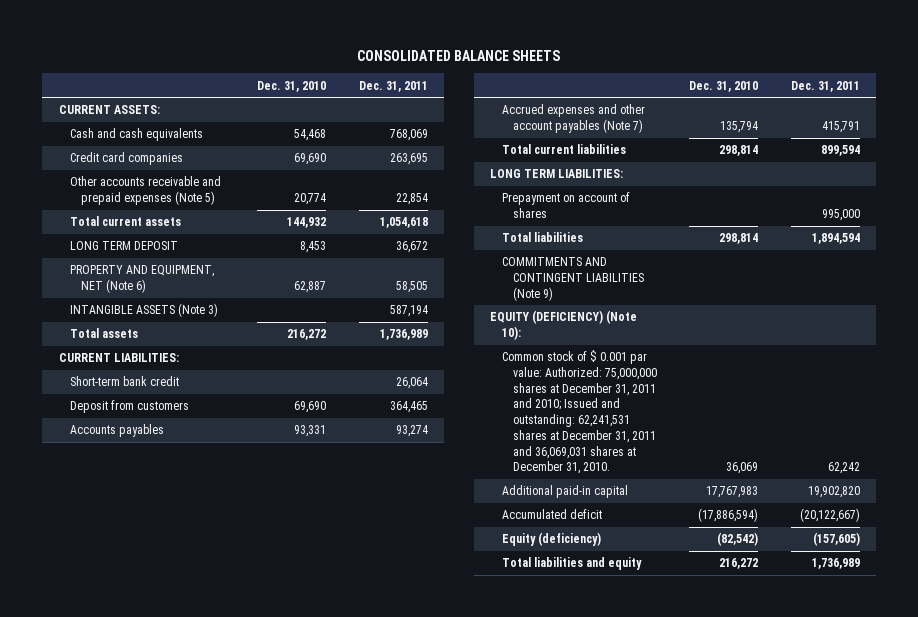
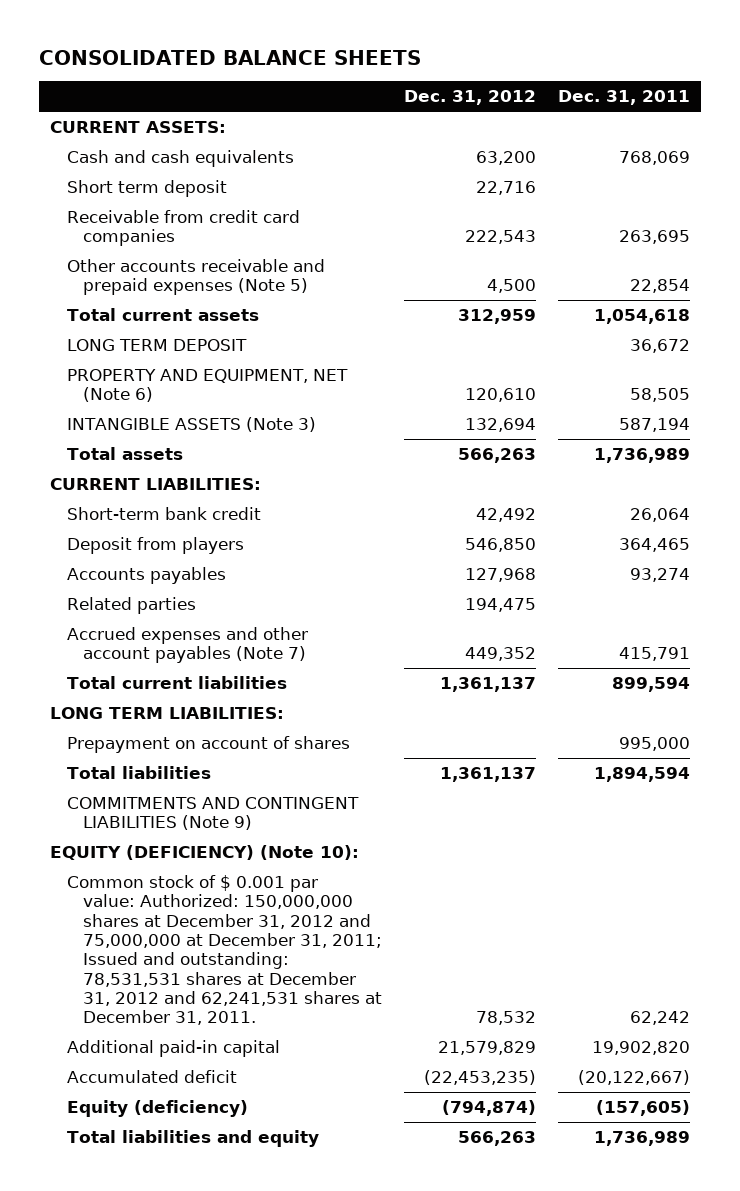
- | Dec. 31, 2010 | Dec. 31, 2011
+ | Dec. 31, 2012 | Dec. 31, 2011
- Credit card companies | 69,690 | 263,695
+ Short term deposit | 22,716 |
+ Receivable from credit card companies | 222,543 | 263,695
- Deposit from customers | 69,690 | 364,465
+ Deposit from players | 546,850 | 364,465
+ Related parties | 194,475 |
- Common stock of $ 0.001 par value: Authorized: 75,000,000 shares at December 31, 2011 and 2010; Issued and outstanding: 62,241,531 shares at December 31, 2011 and 36,069,031 shares at December 31, 2010. | 36,069 | 62,242
+ Common stock of $ 0.001 par value: Authorized: 150,000,000 shares at December 31, 2012 and 75,000,000 at December 31, 2011; Issued and outstanding: 78,531,531 shares at December 31, 2012 and 62,241,531 shares at December 31, 2011. | 78,532 | 62,242

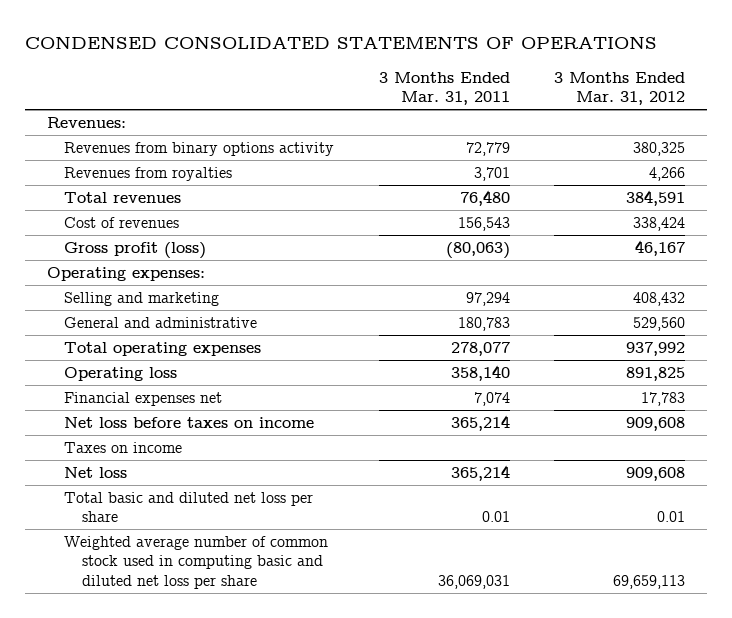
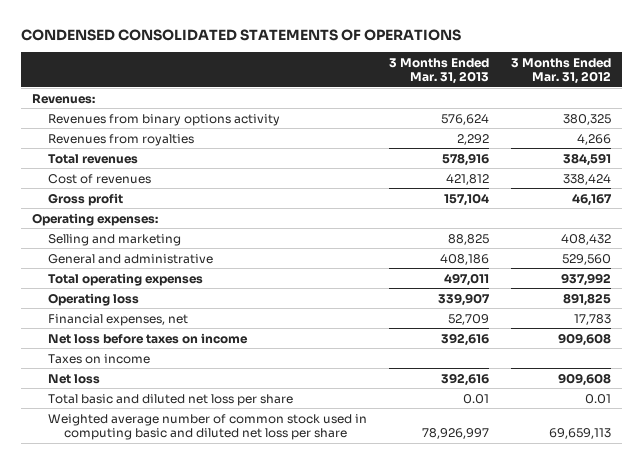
- | 3 Months Ended Mar. 31, 2011 | 3 Months Ended Mar. 31, 2012
+ | 3 Months Ended Mar. 31, 2013 | 3 Months Ended Mar. 31, 2012
- Gross profit (loss) | (80,063) | 46,167
+ Gross profit | 157,104 | 46,167
- Financial expenses net | 7,074 | 17,783
+ Financial expenses, net | 52,709 | 17,783

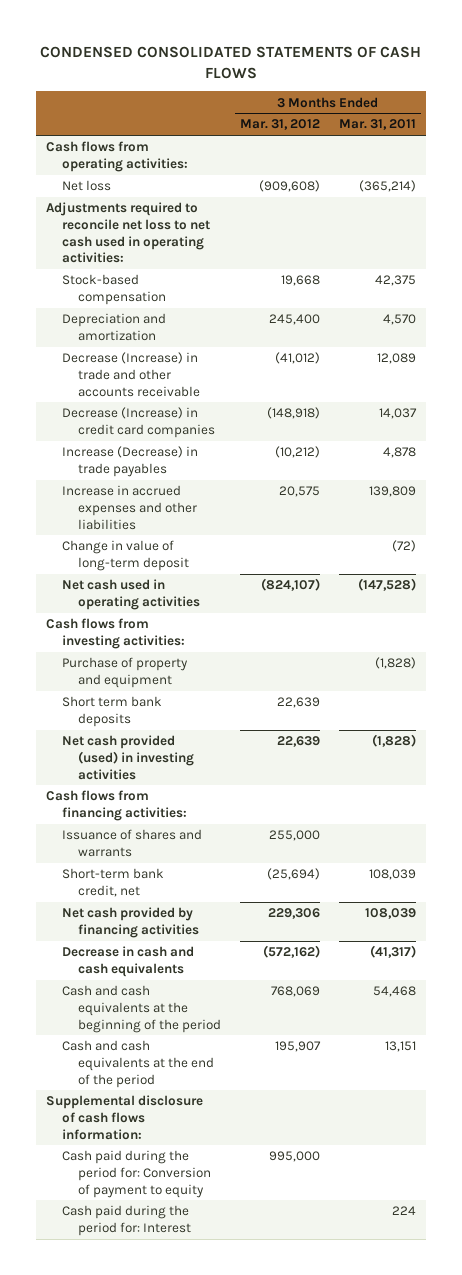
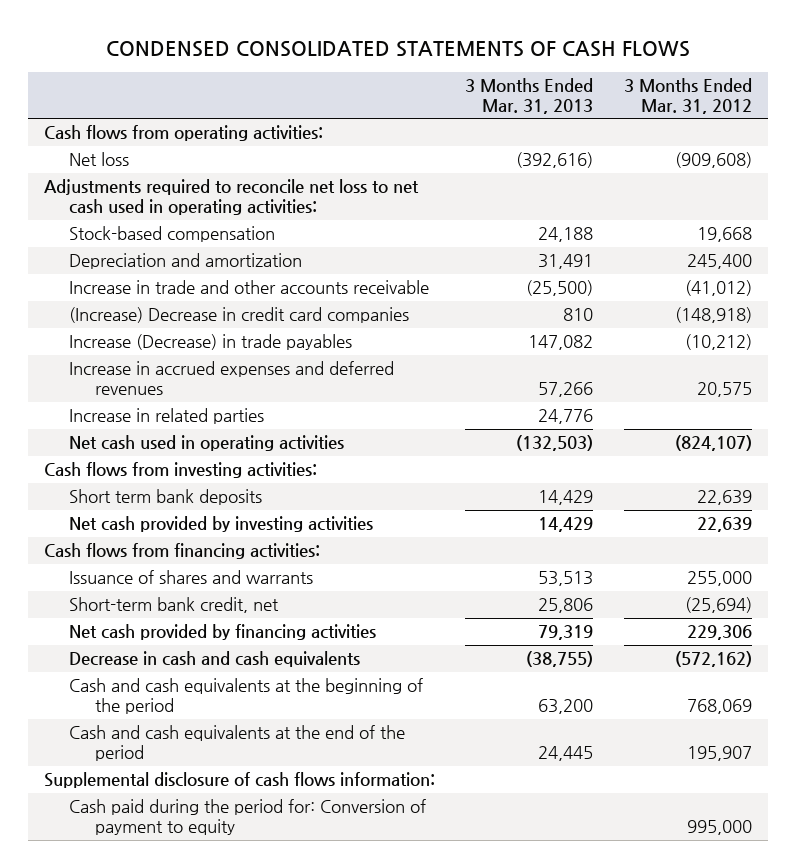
- | 3 Months Ended Mar. 31, 2012 | 3 Months Ended Mar. 31, 2011
+ | 3 Months Ended Mar. 31, 2013 | 3 Months Ended Mar. 31, 2012
- Decrease (Increase) in trade and other accounts receivable | (41,012) | 12,089
- Decrease (Increase) in credit card companies | (148,918) | 14,037
+ Increase in trade and other accounts receivable | (25,500) | (41,012)
+ (Increase) Decrease in credit card companies | 810 | (148,918)
- Increase in accrued expenses and other liabilities | 20,575 | 139,809
- Change in value of long-term deposit | | (72)
+ Increase in accrued expenses and deferred revenues | 57,266 | 20,575
+ Increase in related parties | 24,776 |
- Purchase of property and equipment | | (1,828)
- Net cash provided (used) in investing activities | 22,639 | (1,828)
+ Net cash provided by investing activities | 14,429 | 22,639
- Cash paid during the period for: Interest | | 224

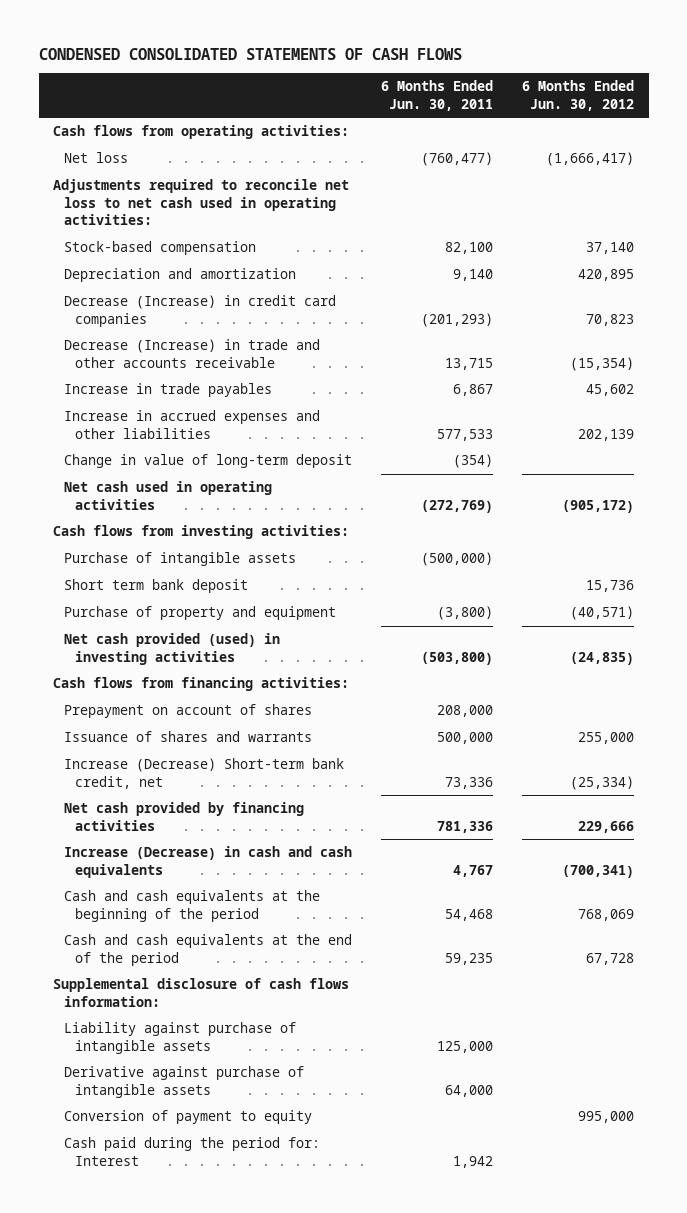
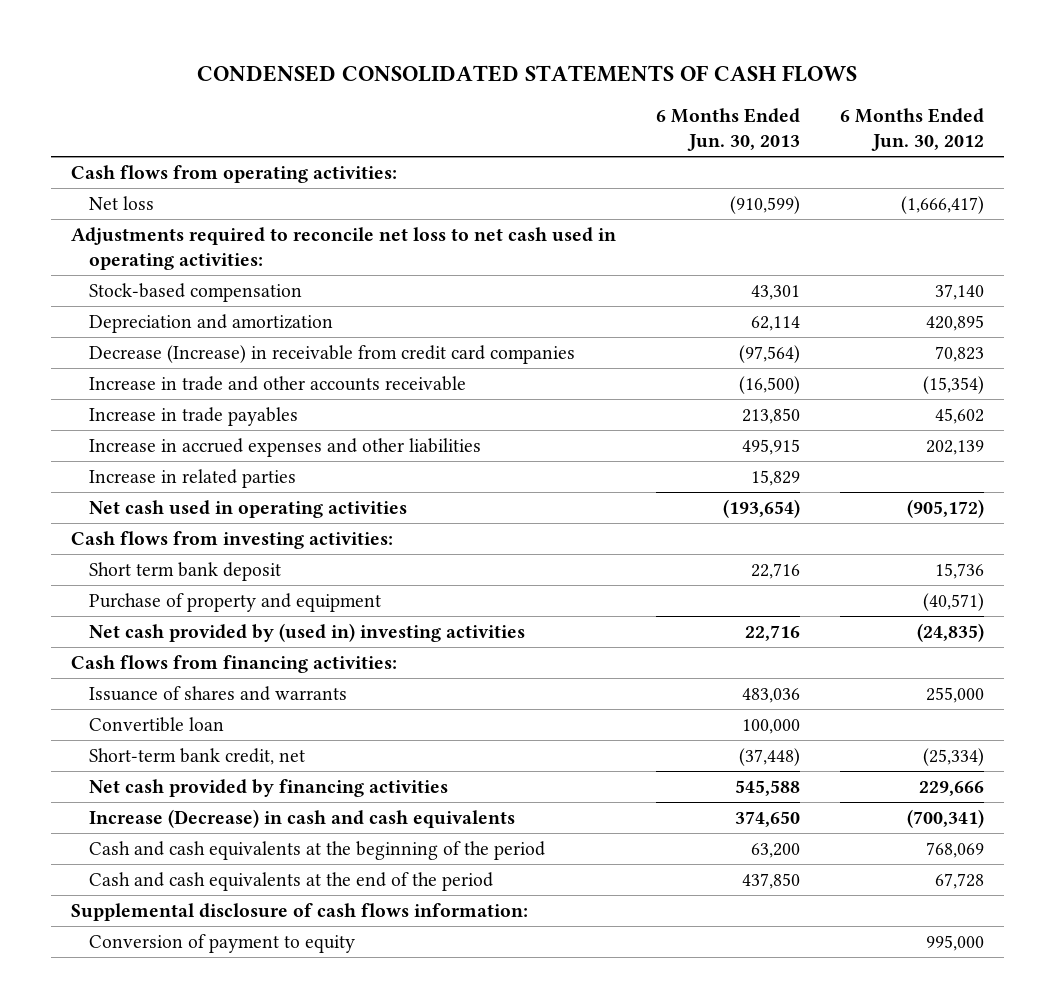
- | 6 Months Ended Jun. 30, 2011 | 6 Months Ended Jun. 30, 2012
+ | 6 Months Ended Jun. 30, 2013 | 6 Months Ended Jun. 30, 2012
- Decrease (Increase) in credit card companies | (201,293) | 70,823
- Decrease (Increase) in trade and other accounts receivable | 13,715 | (15,354)
+ Decrease (Increase) in receivable from credit card companies | (97,564) | 70,823
+ Increase in trade and other accounts receivable | (16,500) | (15,354)
- Change in value of long-term deposit | (354) |
+ Increase in related parties | 15,829 |
- Purchase of intangible assets | (500,000) |
- Net cash provided (used) in investing activities | (503,800) | (24,835)
+ Net cash provided by (used in) investing activities | 22,716 | (24,835)
- Prepayment on account of shares | 208,000 |
- Increase (Decrease) Short-term bank credit, net | 73,336 | (25,334)
+ Convertible loan | 100,000 |
+ Short-term bank credit, net | (37,448) | (25,334)
- Liability against purchase of intangible assets | 125,000 |
- Derivative against purchase of intangible assets | 64,000 |
- Cash paid during the period for: Interest | 1,942 |

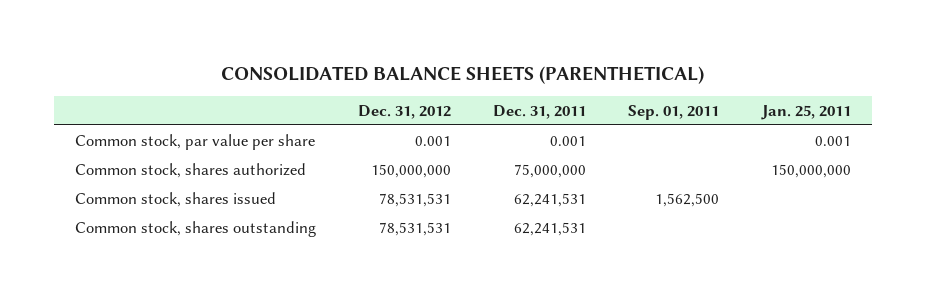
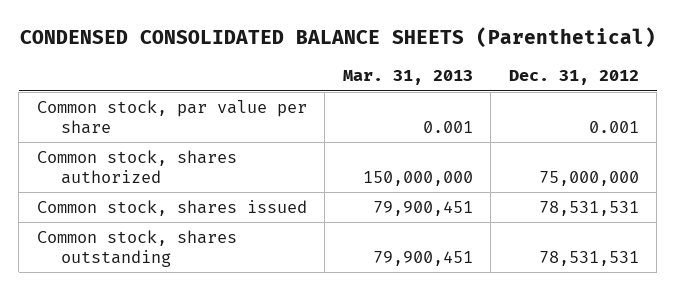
- CONSOLIDATED BALANCE SHEETS (PARENTHETICAL)
+ CONDENSED CONSOLIDATED BALANCE SHEETS (Parenthetical)
- | Dec. 31, 2012 | Dec. 31, 2011 | Sep. 01, 2011 | Jan. 25, 2011
+ | Mar. 31, 2013 | Dec. 31, 2012
- Common stock, shares authorized | 150,000,000 | 75,000,000 | | 150,000,000
+ Common stock, shares authorized | 150,000,000 | 75,000,000

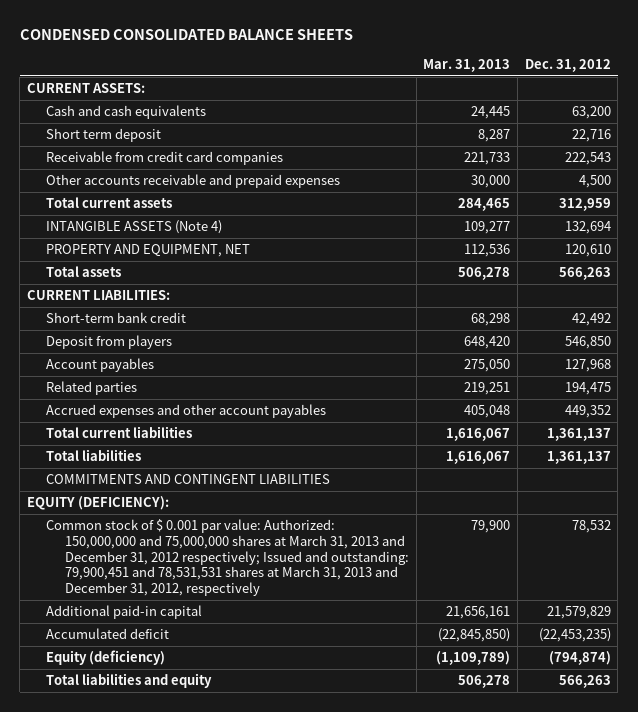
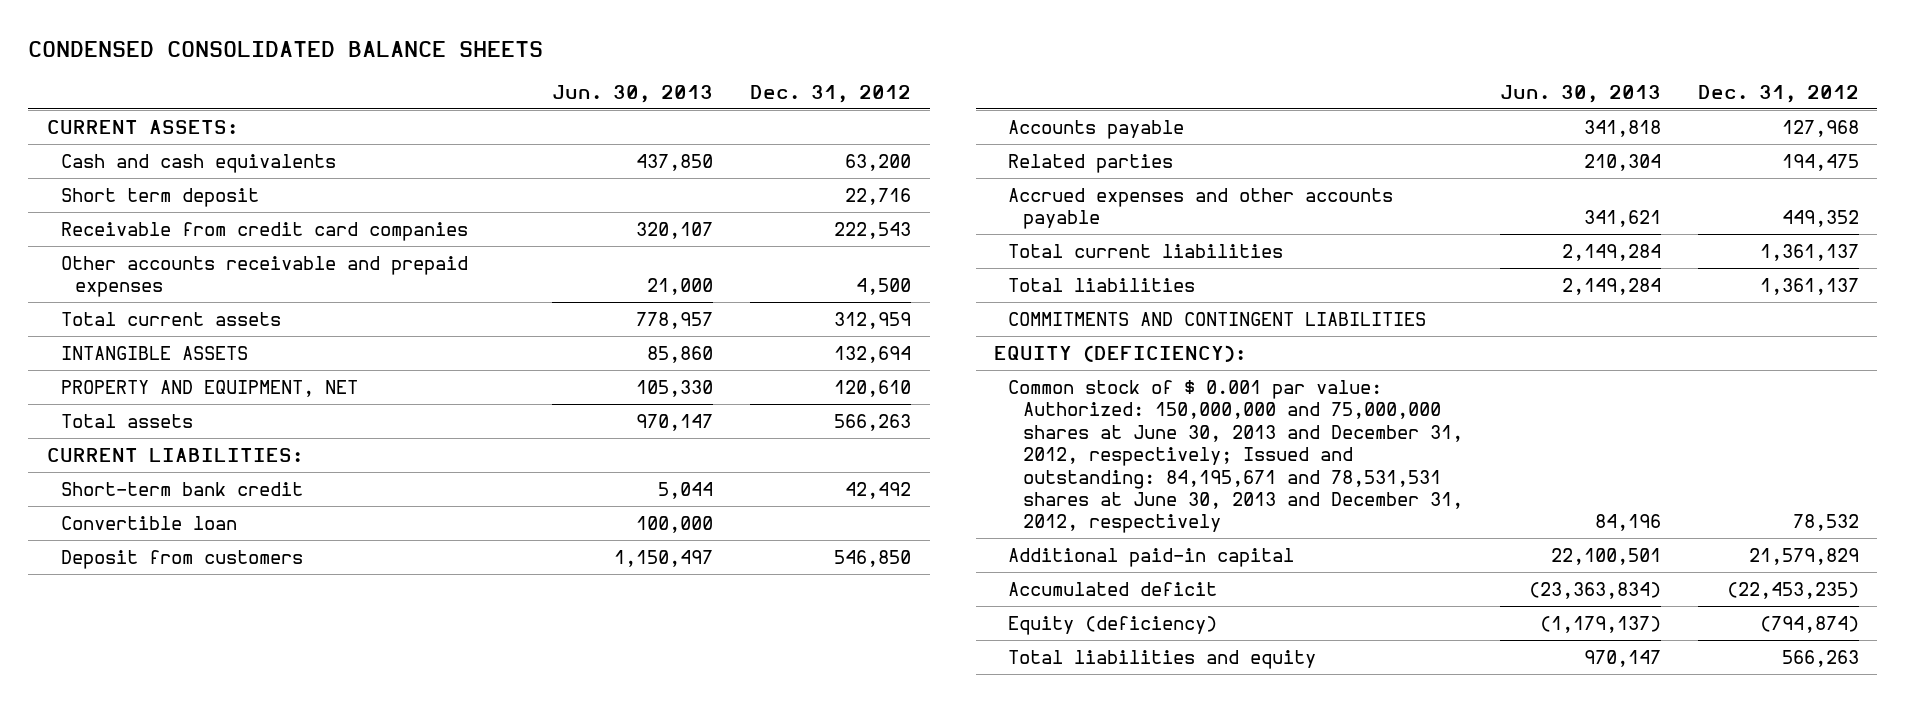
- | Mar. 31, 2013 | Dec. 31, 2012
+ | Jun. 30, 2013 | Dec. 31, 2012
- INTANGIBLE ASSETS (Note 4) | 109,277 | 132,694
+ INTANGIBLE ASSETS | 85,860 | 132,694
- Deposit from players | 648,420 | 546,850
- Account payables | 275,050 | 127,968
+ Convertible loan | 100,000 |
+ Deposit from customers | 1,150,497 | 546,850
+ Accounts payable | 341,818 | 127,968
- Accrued expenses and other account payables | 405,048 | 449,352
+ Accrued expenses and other accounts payable | 341,621 | 449,352
- Common stock of $ 0.001 par value: Authorized: 150,000,000 and 75,000,000 shares at March 31, 2013 and December 31, 2012 respectively; Issued and outstanding: 79,900,451 and 78,531,531 shares at March 31, 2013 and December 31, 2012, respectively | 79,900 | 78,532
+ Common stock of $ 0.001 par value: Authorized: 150,000,000 and 75,000,000 shares at June 30, 2013 and December 31, 2012, respectively; Issued and outstanding: 84,195,671 and 78,531,531 shares at June 30, 2013 and December 31, 2012, respectively | 84,196 | 78,532

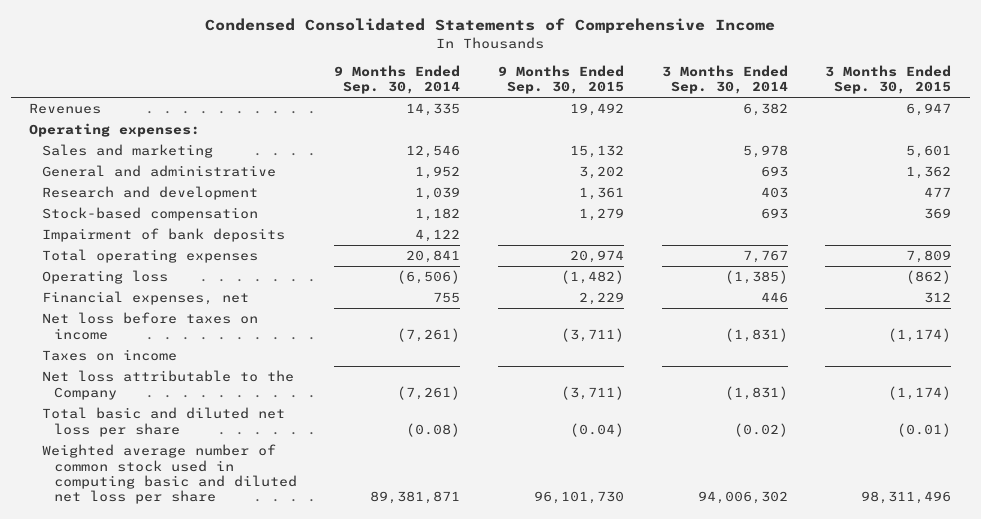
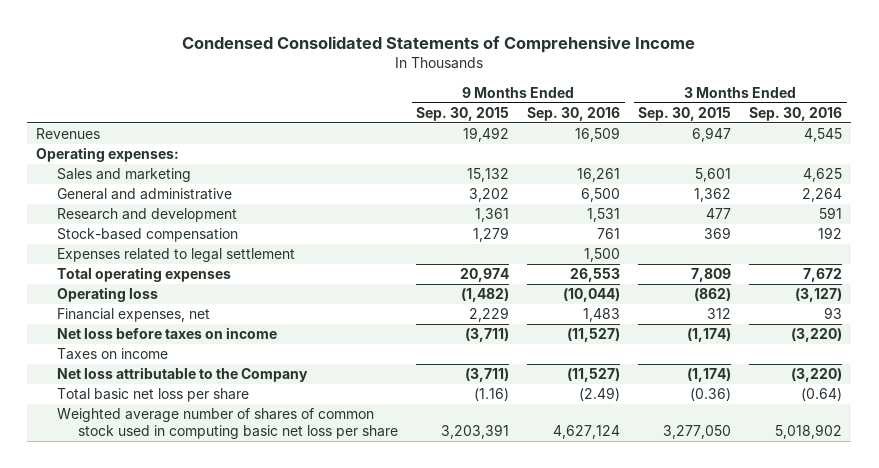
- | 9 Months Ended Sep. 30, 2014 | 9 Months Ended Sep. 30, 2015 | 3 Months Ended Sep. 30, 2014 | 3 Months Ended Sep. 30, 2015
+ | 9 Months Ended Sep. 30, 2015 | 9 Months Ended Sep. 30, 2016 | 3 Months Ended Sep. 30, 2015 | 3 Months Ended Sep. 30, 2016
- Impairment of bank deposits | 4,122 | | |
+ Expenses related to legal settlement | | 1,500 | |
- Total basic and diluted net loss per share | (0.08) | (0.04) | (0.02) | (0.01)
- Weighted average number of common stock used in computing basic and diluted net loss per share | 89,381,871 | 96,101,730 | 94,006,302 | 98,311,496
+ Total basic net loss per share | (1.16) | (2.49) | (0.36) | (0.64)
+ Weighted average number of shares of common stock used in computing basic net loss per share | 3,203,391 | 4,627,124 | 3,277,050 | 5,018,902

